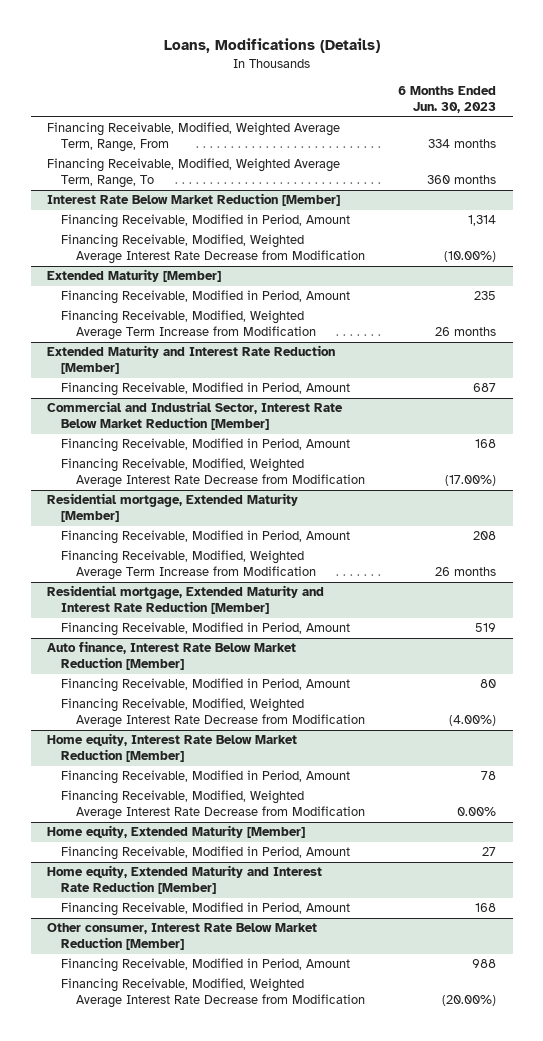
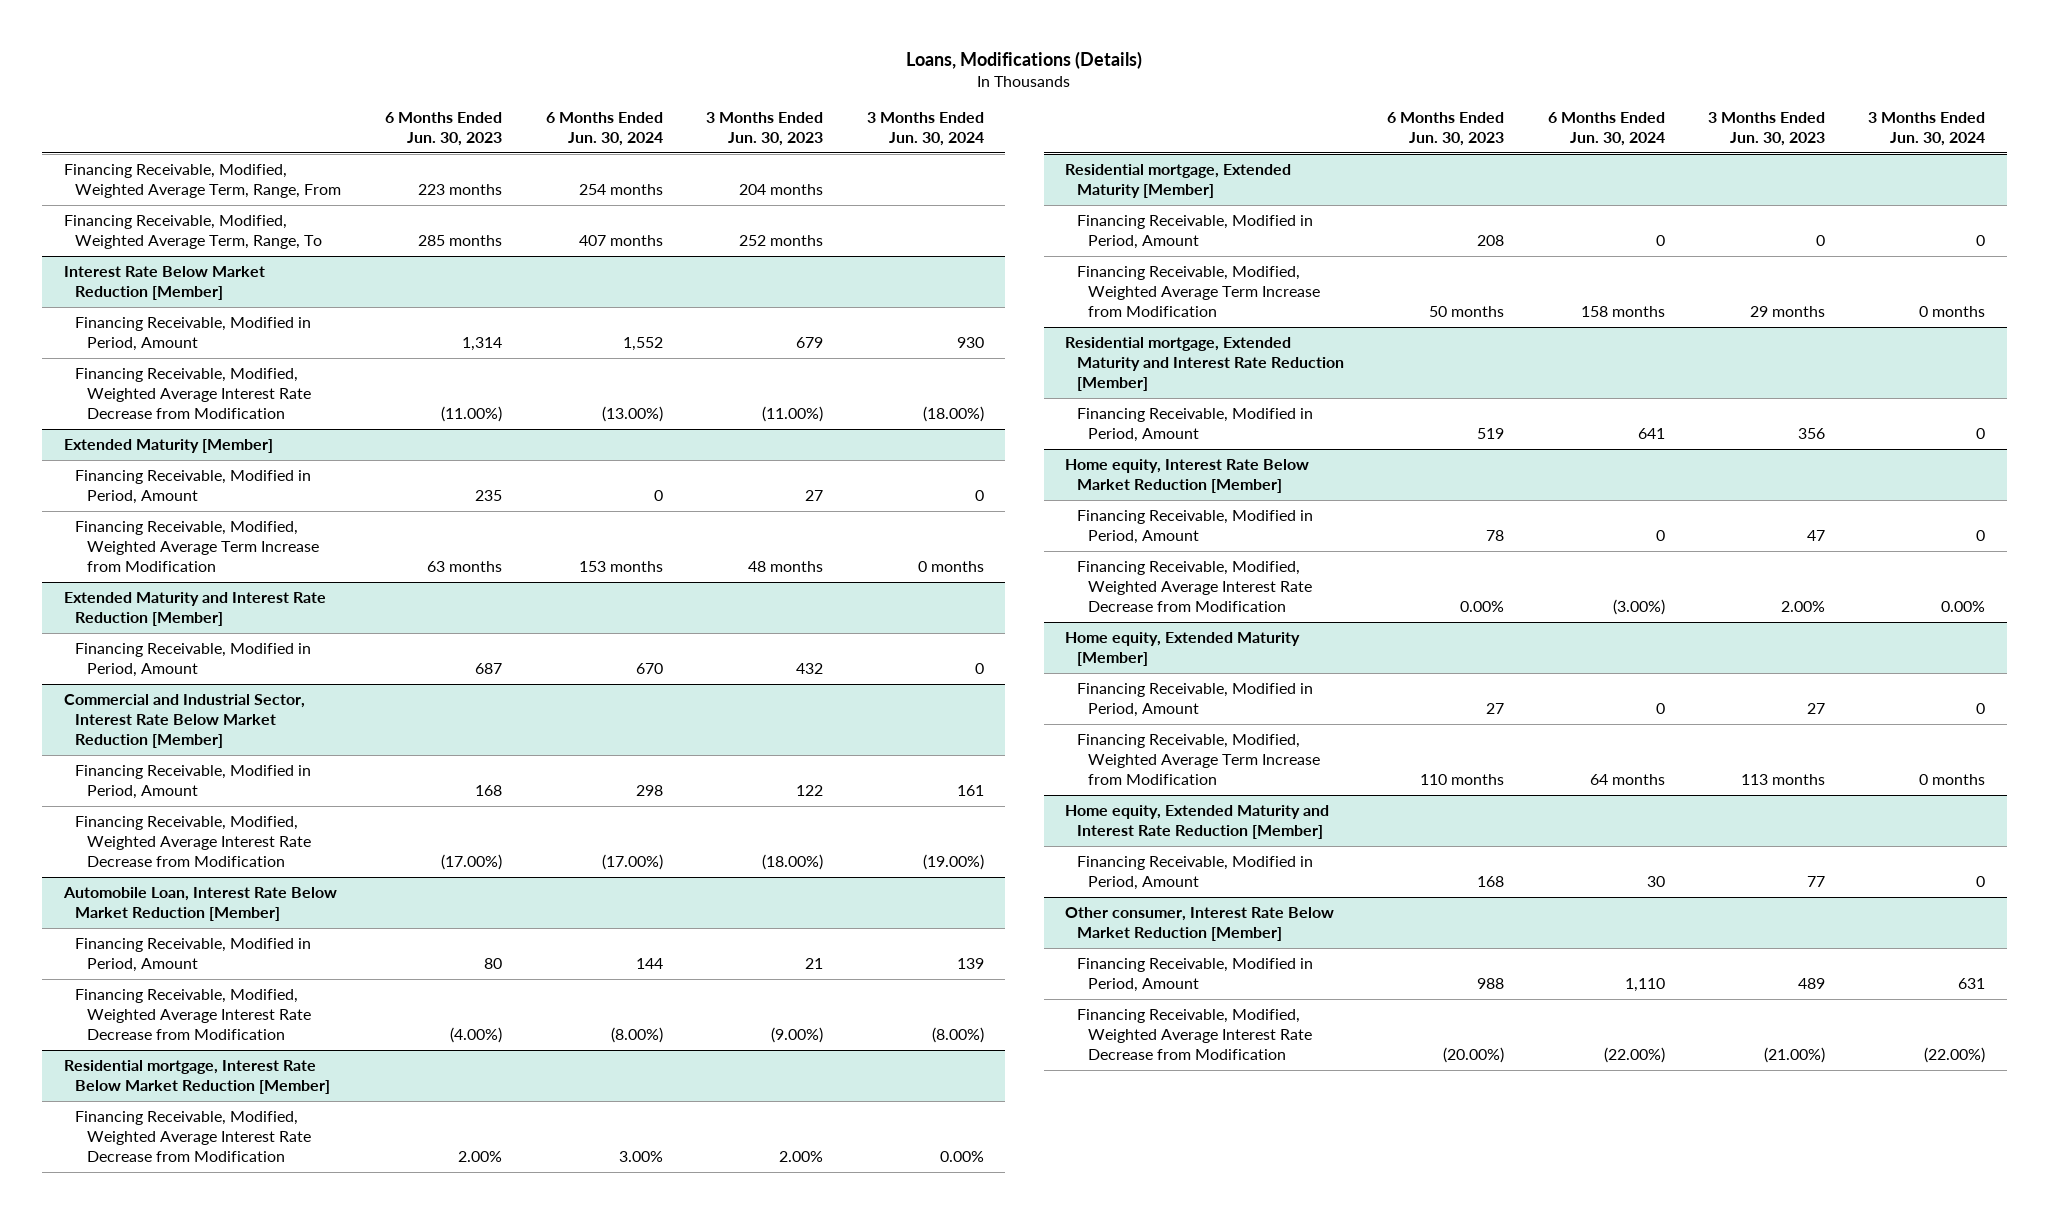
- | 6 Months Ended Jun. 30, 2023
+ | 6 Months Ended Jun. 30, 2023 | 6 Months Ended Jun. 30, 2024 | 3 Months Ended Jun. 30, 2023 | 3 Months Ended Jun. 30, 2024
- Financing Receivable, Modified, Weighted Average Term, Range, From | 334 months
- Financing Receivable, Modified, Weighted Average Term, Range, To | 360 months
+ Financing Receivable, Modified, Weighted Average Term, Range, From | 223 months | 254 months | 204 months |
+ Financing Receivable, Modified, Weighted Average Term, Range, To | 285 months | 407 months | 252 months |
@ Interest Rate Below Market Reduction [Member]
- Financing Receivable, Modified, Weighted Average Interest Rate Decrease from Modification | (10.00%)
+ Financing Receivable, Modified, Weighted Average Interest Rate Decrease from Modification | (11.00%) | (13.00%) | (11.00%) | (18.00%)
@ Extended Maturity [Member]
- Financing Receivable, Modified, Weighted Average Term Increase from Modification | 26 months
+ Financing Receivable, Modified, Weighted Average Term Increase from Modification | 63 months | 153 months | 48 months | 0 months
+ Automobile Loan, Interest Rate Below Market Reduction [Member]
+ Financing Receivable, Modified in Period, Amount | 80 | 144 | 21 | 139
+ Financing Receivable, Modified, Weighted Average Interest Rate Decrease from Modification | (4.00%) | (8.00%) | (9.00%) | (8.00%)
+ Residential mortgage, Interest Rate Below Market Reduction [Member]
+ Financing Receivable, Modified, Weighted Average Interest Rate Decrease from Modification | 2.00% | 3.00% | 2.00% | 0.00%
@ Residential mortgage, Extended Maturity [Member]
- Financing Receivable, Modified, Weighted Average Term Increase from Modification | 26 months
+ Financing Receivable, Modified, Weighted Average Term Increase from Modification | 50 months | 158 months | 29 months | 0 months
- Auto finance, Interest Rate Below Market Reduction [Member]
- Financing Receivable, Modified in Period, Amount | 80
- Financing Receivable, Modified, Weighted Average Interest Rate Decrease from Modification | (4.00%)
@ Home equity, Extended Maturity [Member]
+ Financing Receivable, Modified, Weighted Average Term Increase from Modification | 110 months | 64 months | 113 months | 0 months

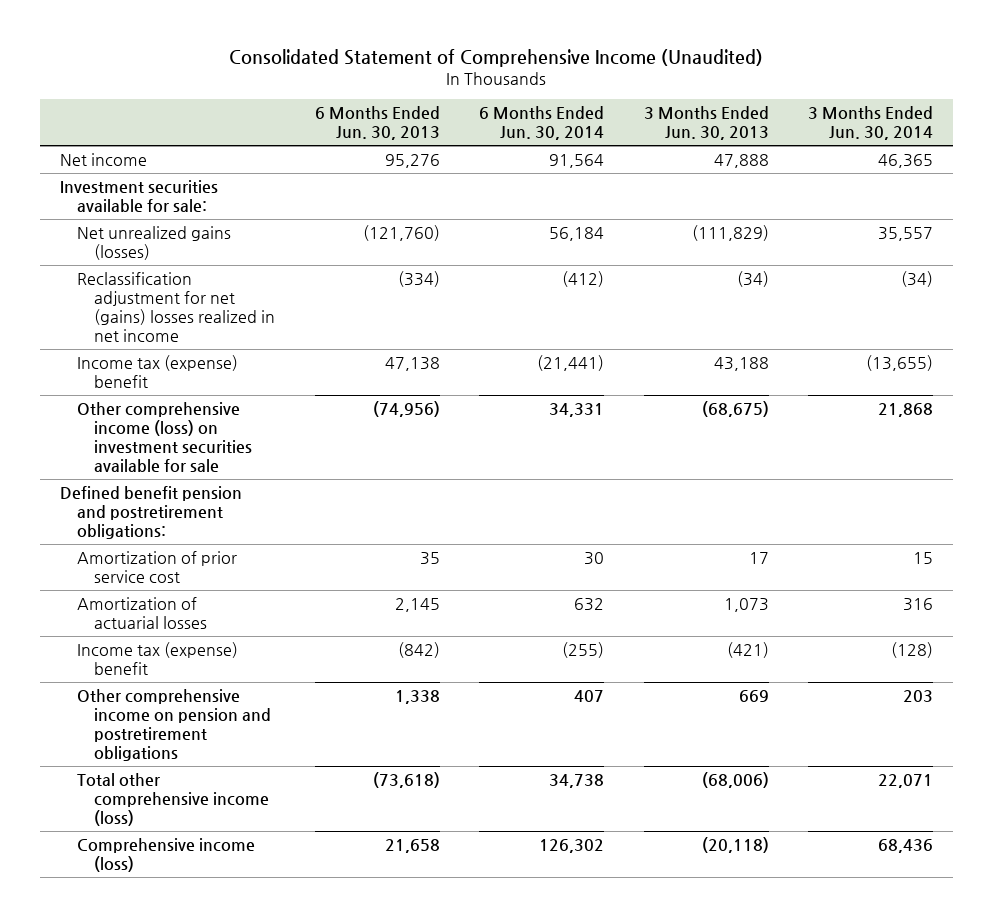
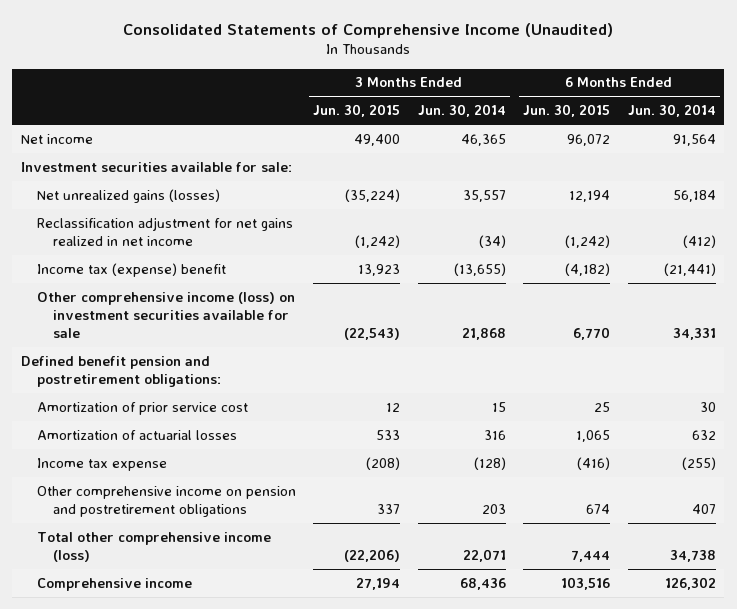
- Consolidated Statement of Comprehensive Income (Unaudited)
+ Consolidated Statements of Comprehensive Income (Unaudited)
- | 6 Months Ended Jun. 30, 2013 | 6 Months Ended Jun. 30, 2014 | 3 Months Ended Jun. 30, 2013 | 3 Months Ended Jun. 30, 2014
+ | 3 Months Ended Jun. 30, 2015 | 3 Months Ended Jun. 30, 2014 | 6 Months Ended Jun. 30, 2015 | 6 Months Ended Jun. 30, 2014
- Reclassification adjustment for net (gains) losses realized in net income | (334) | (412) | (34) | (34)
+ Reclassification adjustment for net gains realized in net income | (1,242) | (34) | (1,242) | (412)
- Income tax (expense) benefit | (842) | (255) | (421) | (128)
+ Income tax expense | (208) | (128) | (416) | (255)
- Comprehensive income (loss) | 21,658 | 126,302 | (20,118) | 68,436
+ Comprehensive income | 27,194 | 68,436 | 103,516 | 126,302

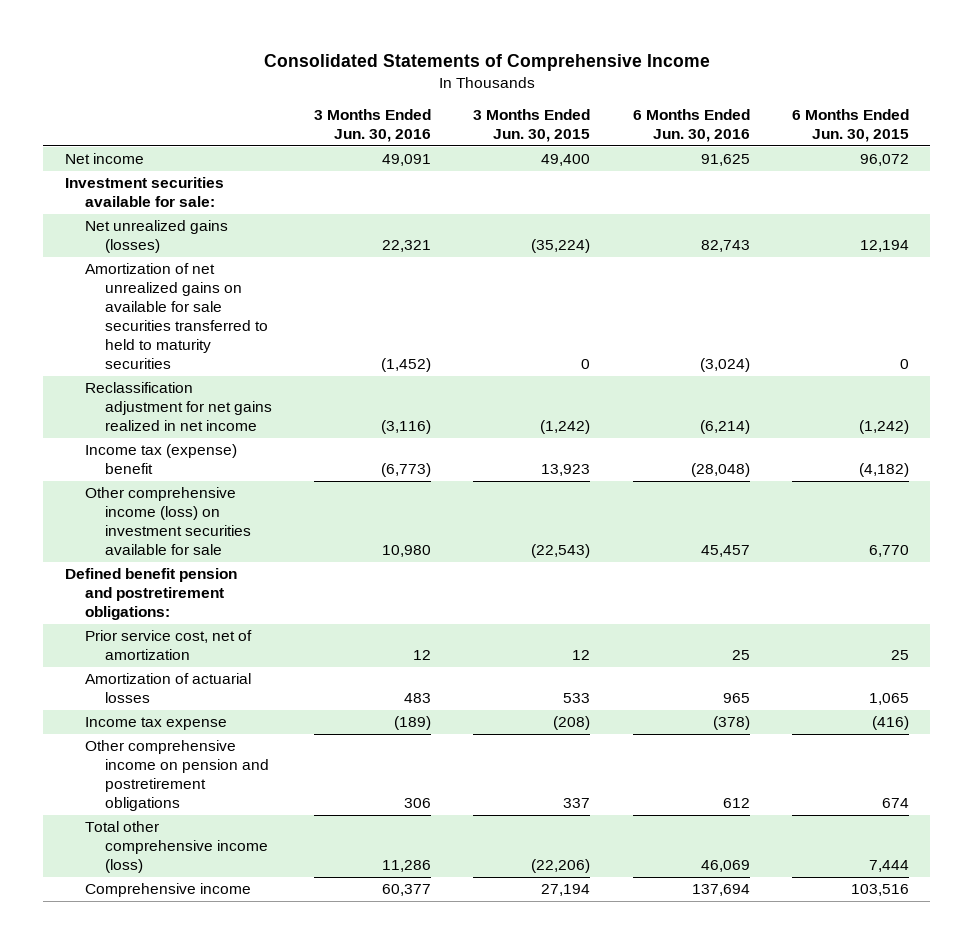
- Consolidated Statements of Comprehensive Income (Unaudited)
+ Consolidated Statements of Comprehensive Income
- | 3 Months Ended Jun. 30, 2015 | 3 Months Ended Jun. 30, 2014 | 6 Months Ended Jun. 30, 2015 | 6 Months Ended Jun. 30, 2014
+ | 3 Months Ended Jun. 30, 2016 | 3 Months Ended Jun. 30, 2015 | 6 Months Ended Jun. 30, 2016 | 6 Months Ended Jun. 30, 2015
+ Amortization of net unrealized gains on available for sale securities transferred to held to maturity securities | (1,452) | 0 | (3,024) | 0
- Amortization of prior service cost | 12 | 15 | 25 | 30
+ Prior service cost, net of amortization | 12 | 12 | 25 | 25

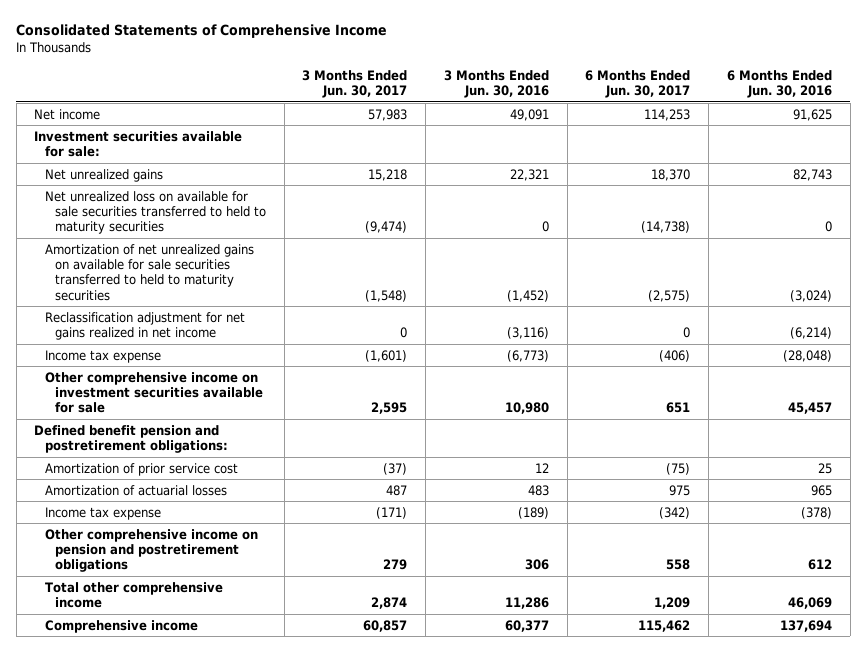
- | 3 Months Ended Jun. 30, 2016 | 3 Months Ended Jun. 30, 2015 | 6 Months Ended Jun. 30, 2016 | 6 Months Ended Jun. 30, 2015
+ | 3 Months Ended Jun. 30, 2017 | 3 Months Ended Jun. 30, 2016 | 6 Months Ended Jun. 30, 2017 | 6 Months Ended Jun. 30, 2016
- Net unrealized gains (losses) | 22,321 | (35,224) | 82,743 | 12,194
+ Net unrealized gains | 15,218 | 22,321 | 18,370 | 82,743
+ Net unrealized loss on available for sale securities transferred to held to maturity securities | (9,474) | 0 | (14,738) | 0
- Income tax (expense) benefit | (6,773) | 13,923 | (28,048) | (4,182)
- Other comprehensive income (loss) on investment securities available for sale | 10,980 | (22,543) | 45,457 | 6,770
+ Income tax expense | (1,601) | (6,773) | (406) | (28,048)
+ Other comprehensive income on investment securities available for sale | 2,595 | 10,980 | 651 | 45,457
- Prior service cost, net of amortization | 12 | 12 | 25 | 25
+ Amortization of prior service cost | (37) | 12 | (75) | 25
- Total other comprehensive income (loss) | 11,286 | (22,206) | 46,069 | 7,444
+ Total other comprehensive income | 2,874 | 11,286 | 1,209 | 46,069

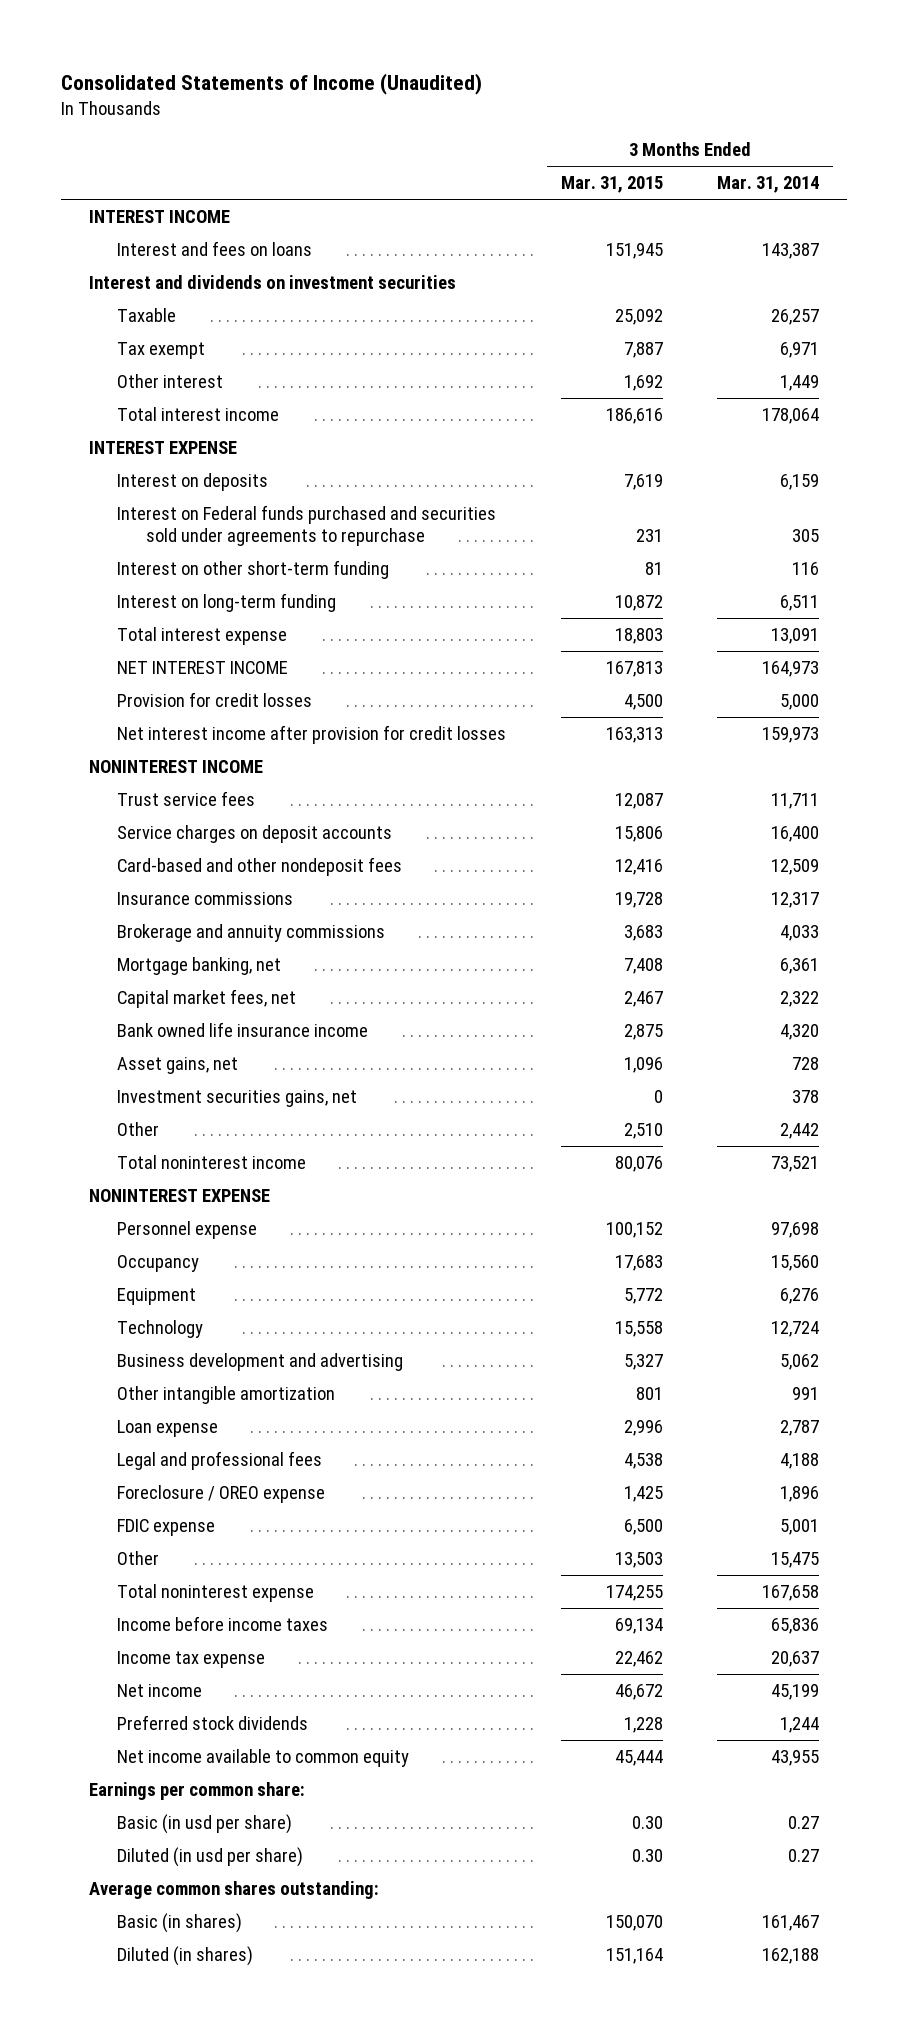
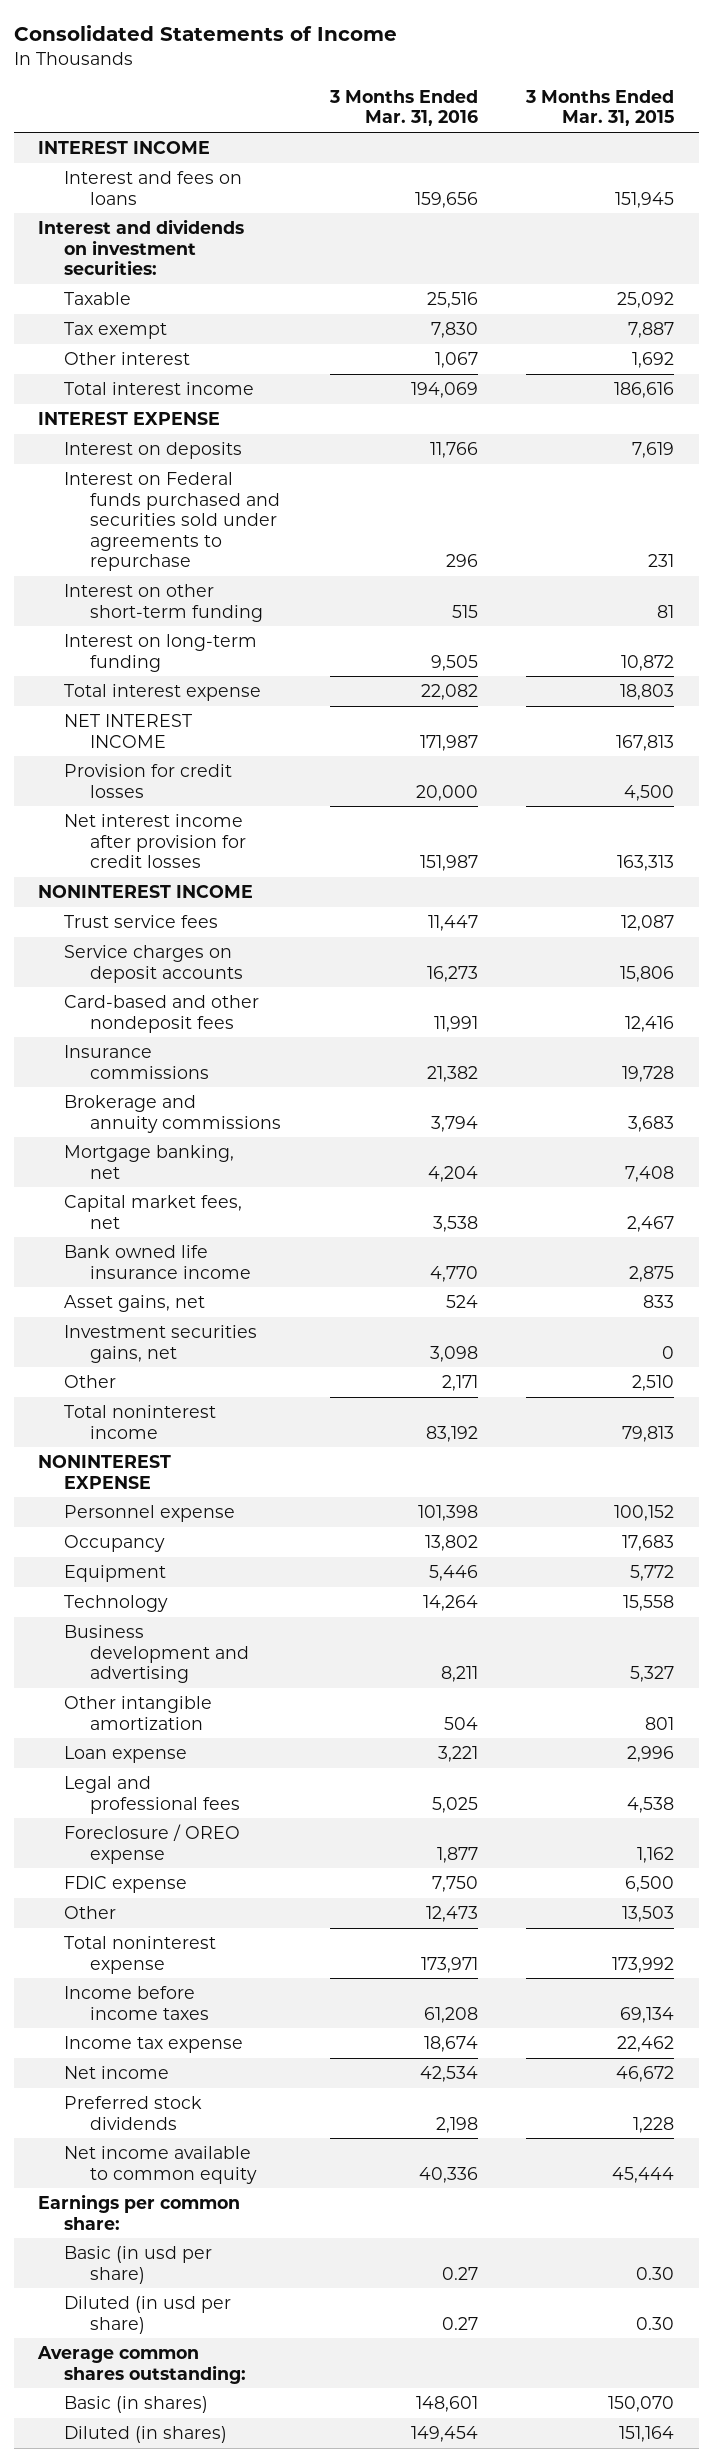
- Consolidated Statements of Income (Unaudited)
+ Consolidated Statements of Income
- | 3 Months Ended Mar. 31, 2015 | 3 Months Ended Mar. 31, 2014
+ | 3 Months Ended Mar. 31, 2016 | 3 Months Ended Mar. 31, 2015
- Interest and dividends on investment securities
+ Interest and dividends on investment securities:
- Asset gains, net | 1,096 | 728
+ Asset gains, net | 524 | 833
- Total noninterest income | 80,076 | 73,521
+ Total noninterest income | 83,192 | 79,813
- Foreclosure / OREO expense | 1,425 | 1,896
+ Foreclosure / OREO expense | 1,877 | 1,162
- Total noninterest expense | 174,255 | 167,658
+ Total noninterest expense | 173,971 | 173,992

